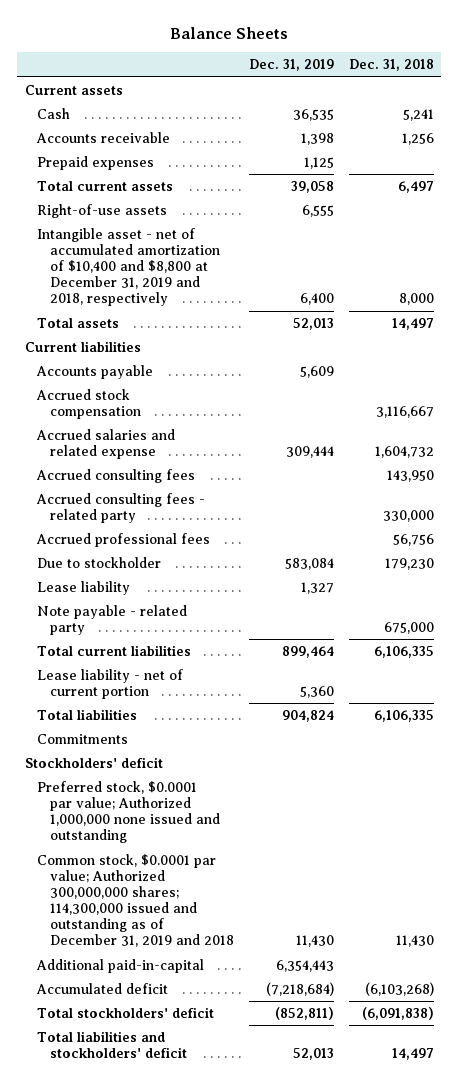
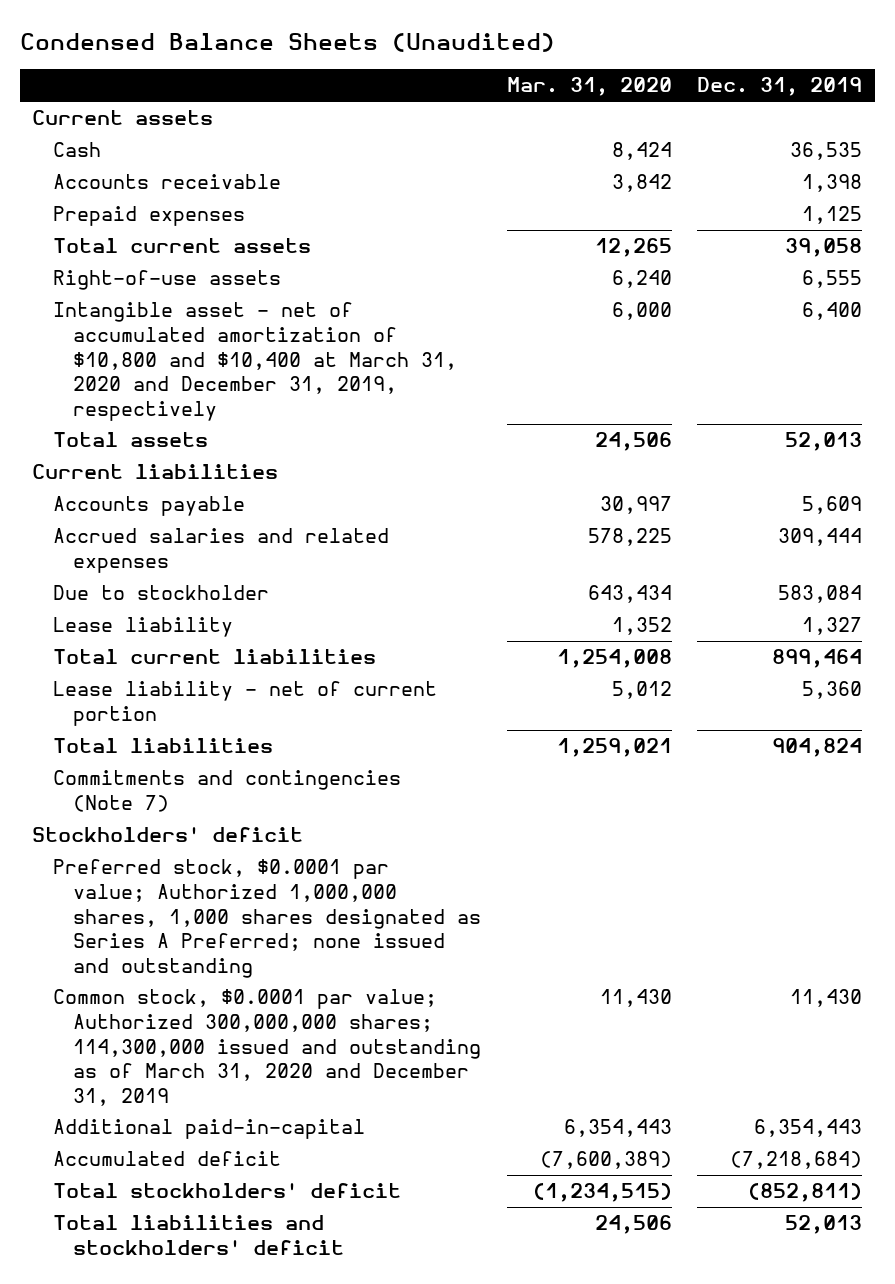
- Balance Sheets
+ Condensed Balance Sheets (Unaudited)
- | Dec. 31, 2019 | Dec. 31, 2018
+ | Mar. 31, 2020 | Dec. 31, 2019
- Intangible asset - net of accumulated amortization of $10,400 and $8,800 at December 31, 2019 and 2018, respectively | 6,400 | 8,000
+ Intangible asset - net of accumulated amortization of $10,800 and $10,400 at March 31, 2020 and December 31, 2019, respectively | 6,000 | 6,400
- Accrued stock compensation | | 3,116,667
- Accrued salaries and related expense | 309,444 | 1,604,732
- Accrued consulting fees | | 143,950
- Accrued consulting fees - related party | | 330,000
- Accrued professional fees | | 56,756
+ Accrued salaries and related expenses | 578,225 | 309,444
- Note payable - related party | | 675,000
- Commitments
+ Commitments and contingencies (Note 7)
- Preferred stock, $0.0001 par value; Authorized 1,000,000 none issued and outstanding
- Common stock, $0.0001 par value; Authorized 300,000,000 shares; 114,300,000 issued and outstanding as of December 31, 2019 and 2018 | 11,430 | 11,430
+ Preferred stock, $0.0001 par value; Authorized 1,000,000 shares, 1,000 shares designated as Series A Preferred; none issued and outstanding
+ Common stock, $0.0001 par value; Authorized 300,000,000 shares; 114,300,000 issued and outstanding as of March 31, 2020 and December 31, 2019 | 11,430 | 11,430

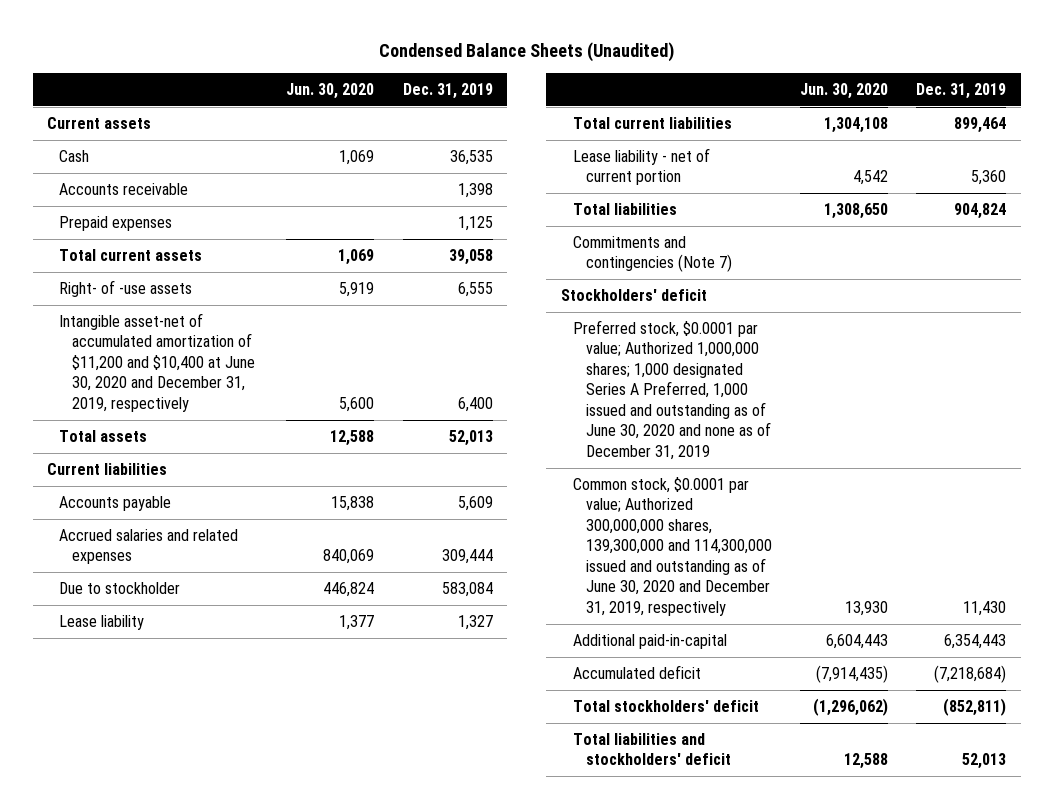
- | Mar. 31, 2020 | Dec. 31, 2019
+ | Jun. 30, 2020 | Dec. 31, 2019
- Right-of-use assets | 6,240 | 6,555
- Intangible asset - net of accumulated amortization of $10,800 and $10,400 at March 31, 2020 and December 31, 2019, respectively | 6,000 | 6,400
+ Right- of -use assets | 5,919 | 6,555
+ Intangible asset-net of accumulated amortization of $11,200 and $10,400 at June 30, 2020 and December 31, 2019, respectively | 5,600 | 6,400
- Preferred stock, $0.0001 par value; Authorized 1,000,000 shares, 1,000 shares designated as Series A Preferred; none issued and outstanding
- Common stock, $0.0001 par value; Authorized 300,000,000 shares; 114,300,000 issued and outstanding as of March 31, 2020 and December 31, 2019 | 11,430 | 11,430
+ Preferred stock, $0.0001 par value; Authorized 1,000,000 shares; 1,000 designated Series A Preferred, 1,000 issued and outstanding as of June 30, 2020 and none as of December 31, 2019
+ Common stock, $0.0001 par value; Authorized 300,000,000 shares, 139,300,000 and 114,300,000 issued and outstanding as of June 30, 2020 and December 31, 2019, respectively | 13,930 | 11,430

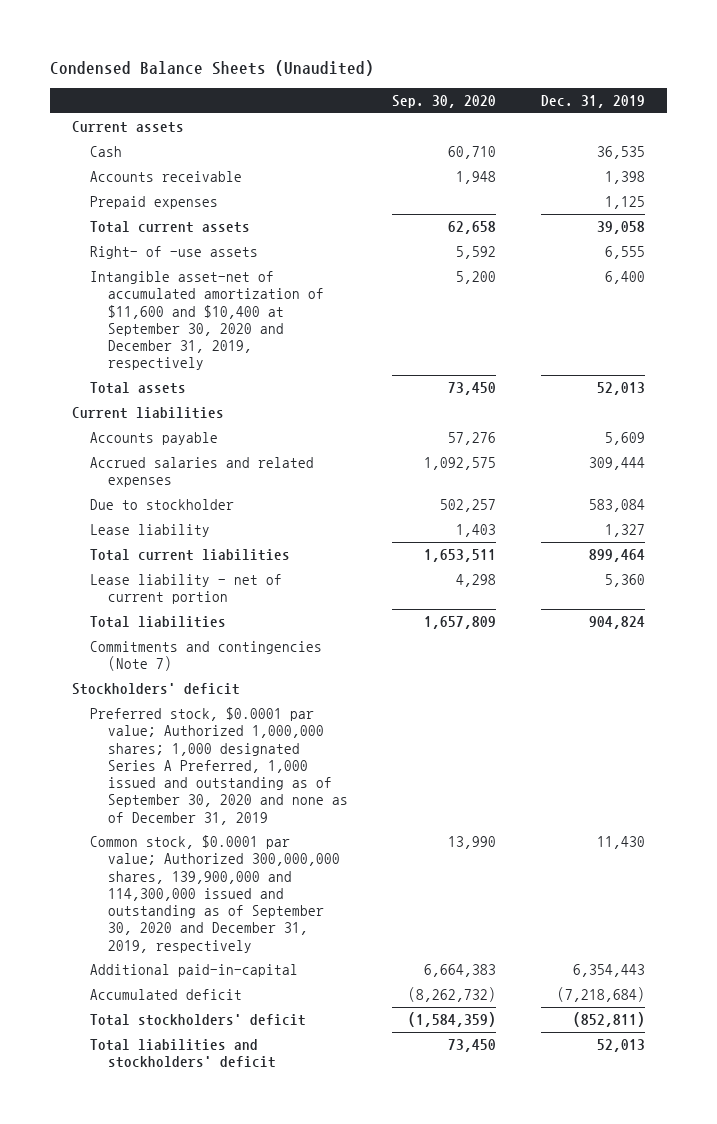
- | Jun. 30, 2020 | Dec. 31, 2019
+ | Sep. 30, 2020 | Dec. 31, 2019
- Intangible asset-net of accumulated amortization of $11,200 and $10,400 at June 30, 2020 and December 31, 2019, respectively | 5,600 | 6,400
+ Intangible asset-net of accumulated amortization of $11,600 and $10,400 at September 30, 2020 and December 31, 2019, respectively | 5,200 | 6,400
- Preferred stock, $0.0001 par value; Authorized 1,000,000 shares; 1,000 designated Series A Preferred, 1,000 issued and outstanding as of June 30, 2020 and none as of December 31, 2019
- Common stock, $0.0001 par value; Authorized 300,000,000 shares, 139,300,000 and 114,300,000 issued and outstanding as of June 30, 2020 and December 31, 2019, respectively | 13,930 | 11,430
+ Preferred stock, $0.0001 par value; Authorized 1,000,000 shares; 1,000 designated Series A Preferred, 1,000 issued and outstanding as of September 30, 2020 and none as of December 31, 2019
+ Common stock, $0.0001 par value; Authorized 300,000,000 shares, 139,900,000 and 114,300,000 issued and outstanding as of September 30, 2020 and December 31, 2019, respectively | 13,990 | 11,430

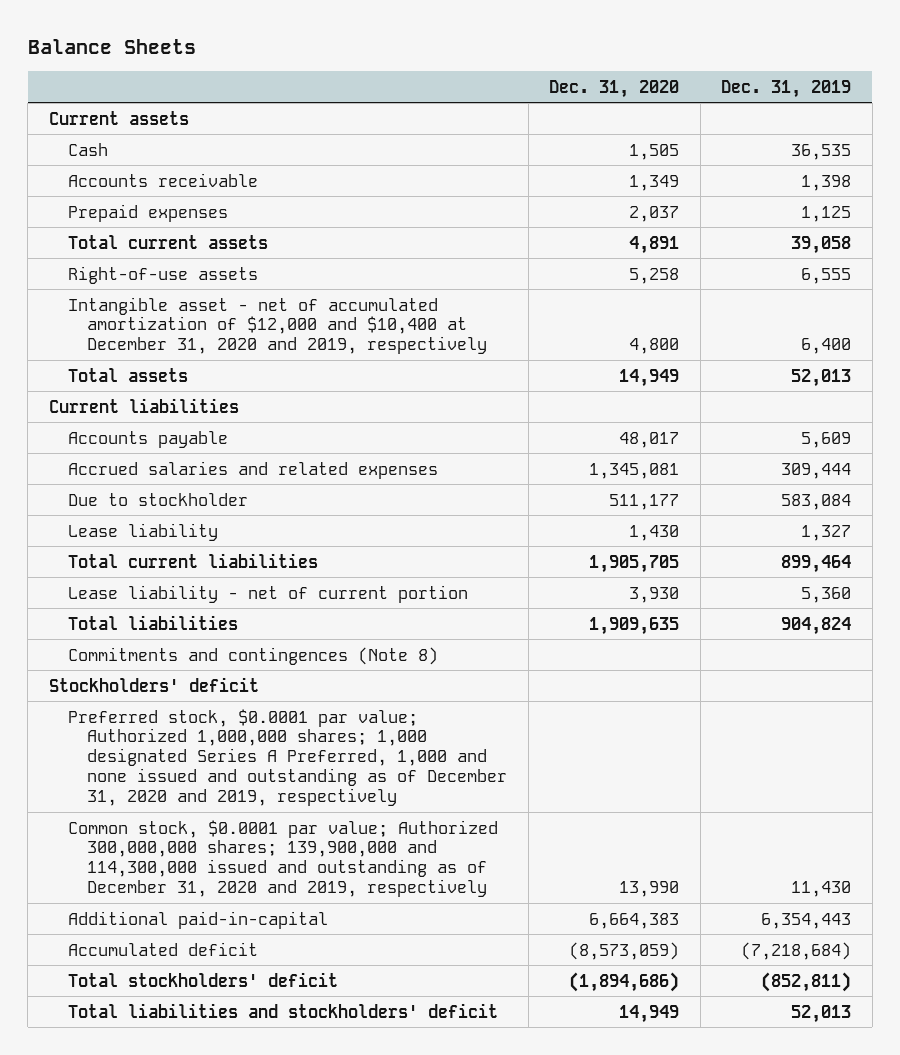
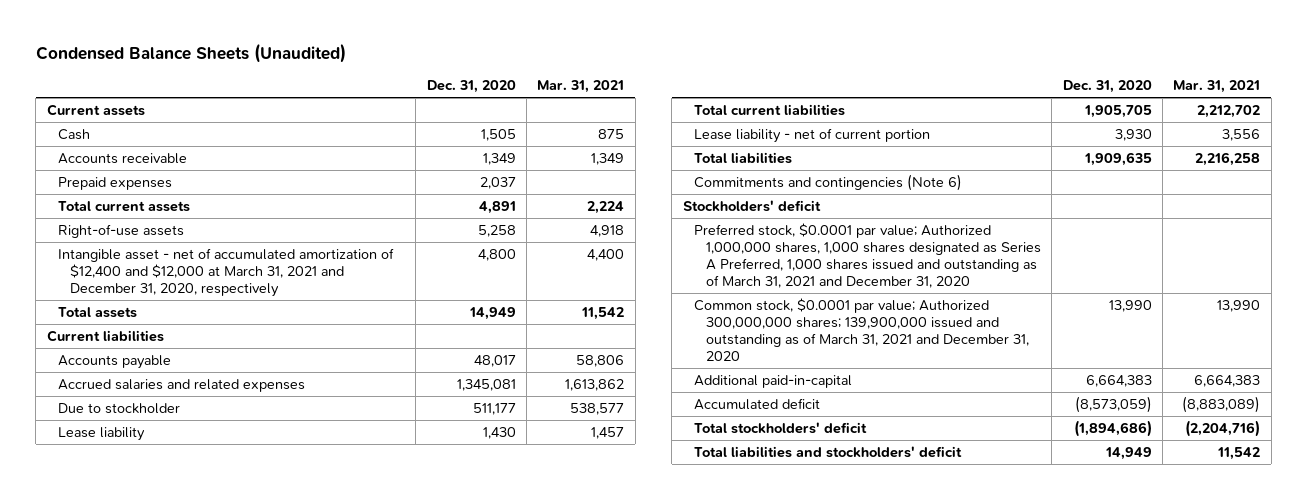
- Balance Sheets
+ Condensed Balance Sheets (Unaudited)
- | Dec. 31, 2020 | Dec. 31, 2019
+ | Dec. 31, 2020 | Mar. 31, 2021
- Intangible asset - net of accumulated amortization of $12,000 and $10,400 at December 31, 2020 and 2019, respectively | 4,800 | 6,400
+ Intangible asset - net of accumulated amortization of $12,400 and $12,000 at March 31, 2021 and December 31, 2020, respectively | 4,800 | 4,400
- Commitments and contingences (Note 8)
+ Commitments and contingencies (Note 6)
- Preferred stock, $0.0001 par value; Authorized 1,000,000 shares; 1,000 designated Series A Preferred, 1,000 and none issued and outstanding as of December 31, 2020 and 2019, respectively
- Common stock, $0.0001 par value; Authorized 300,000,000 shares; 139,900,000 and 114,300,000 issued and outstanding as of December 31, 2020 and 2019, respectively | 13,990 | 11,430
+ Preferred stock, $0.0001 par value; Authorized 1,000,000 shares, 1,000 shares designated as Series A Preferred, 1,000 shares issued and outstanding as of March 31, 2021 and December 31, 2020
+ Common stock, $0.0001 par value; Authorized 300,000,000 shares; 139,900,000 issued and outstanding as of March 31, 2021 and December 31, 2020 | 13,990 | 13,990

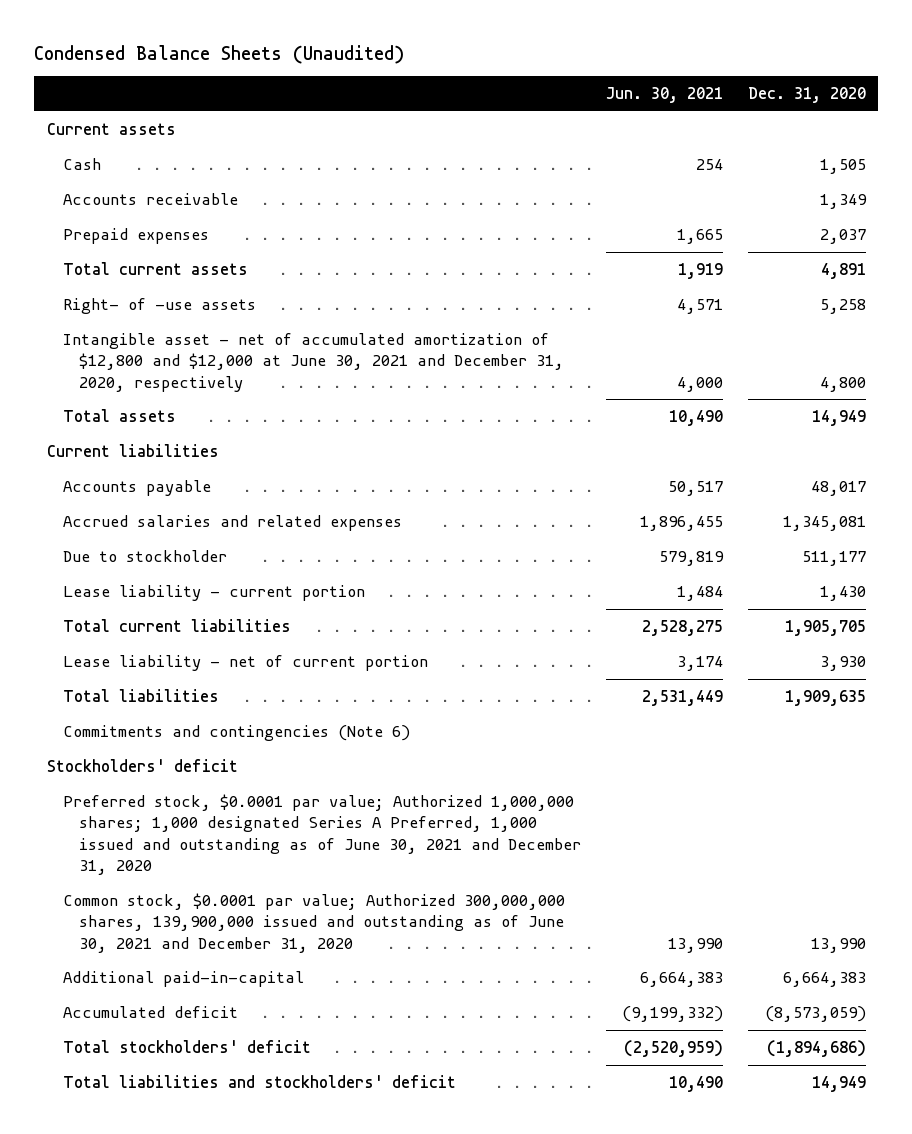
- | Dec. 31, 2020 | Mar. 31, 2021
+ | Jun. 30, 2021 | Dec. 31, 2020
- Right-of-use assets | 5,258 | 4,918
- Intangible asset - net of accumulated amortization of $12,400 and $12,000 at March 31, 2021 and December 31, 2020, respectively | 4,800 | 4,400
+ Right- of -use assets | 4,571 | 5,258
+ Intangible asset - net of accumulated amortization of $12,800 and $12,000 at June 30, 2021 and December 31, 2020, respectively | 4,000 | 4,800
- Lease liability | 1,430 | 1,457
+ Lease liability - current portion | 1,484 | 1,430
- Preferred stock, $0.0001 par value; Authorized 1,000,000 shares, 1,000 shares designated as Series A Preferred, 1,000 shares issued and outstanding as of March 31, 2021 and December 31, 2020
- Common stock, $0.0001 par value; Authorized 300,000,000 shares; 139,900,000 issued and outstanding as of March 31, 2021 and December 31, 2020 | 13,990 | 13,990
+ Preferred stock, $0.0001 par value; Authorized 1,000,000 shares; 1,000 designated Series A Preferred, 1,000 issued and outstanding as of June 30, 2021 and December 31, 2020
+ Common stock, $0.0001 par value; Authorized 300,000,000 shares, 139,900,000 issued and outstanding as of June 30, 2021 and December 31, 2020 | 13,990 | 13,990

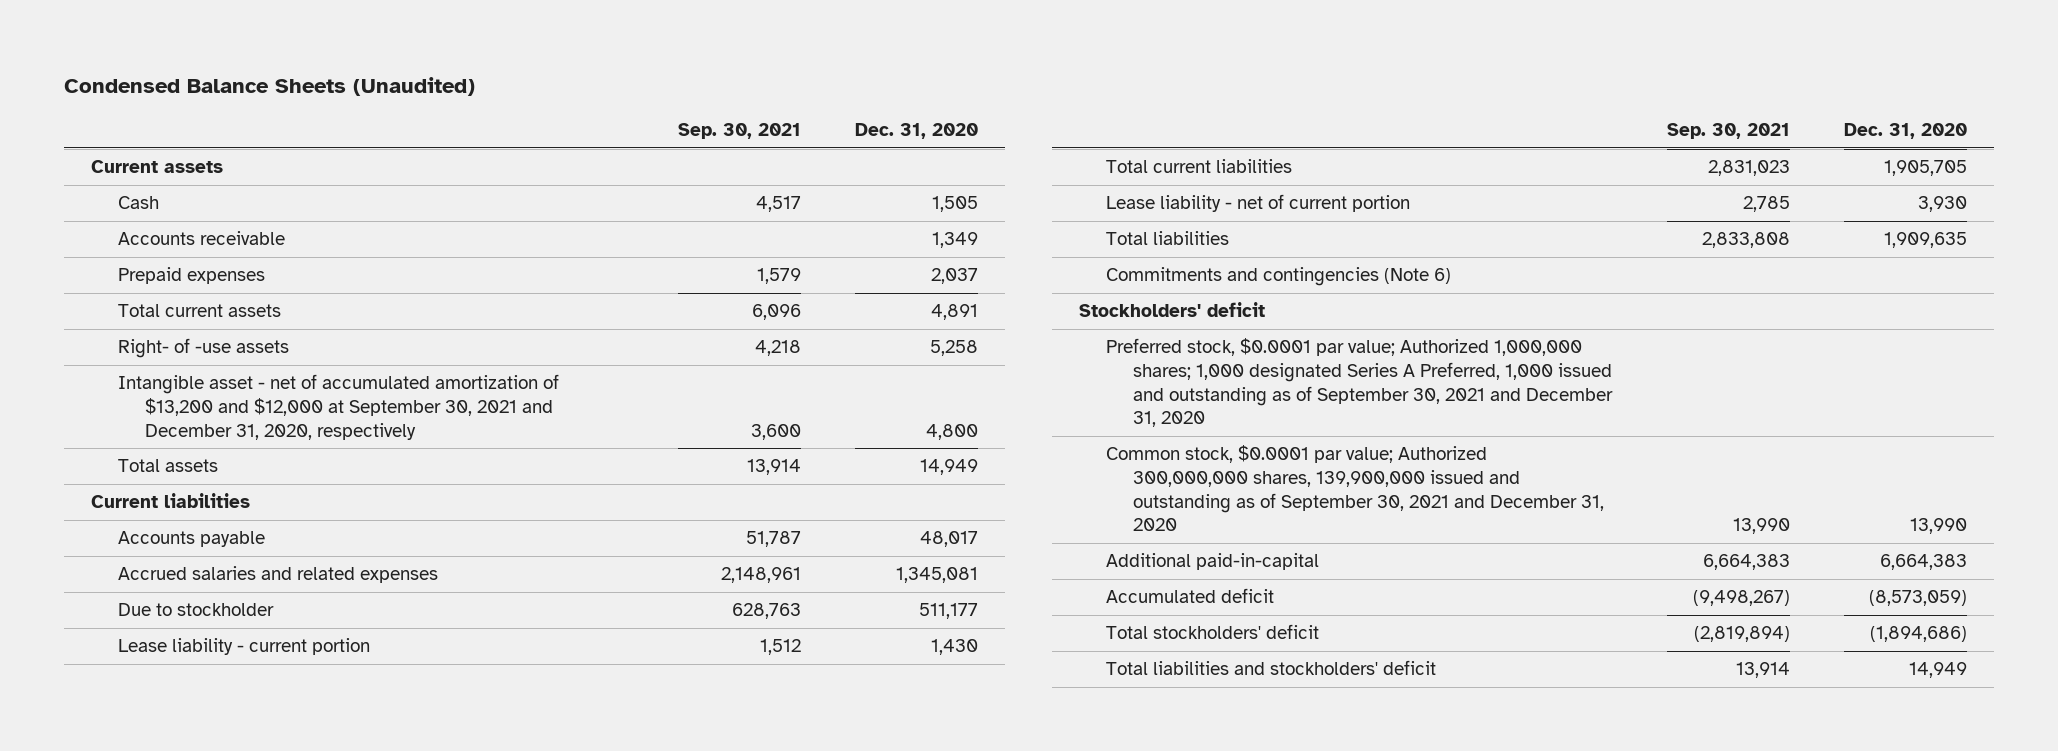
- | Jun. 30, 2021 | Dec. 31, 2020
+ | Sep. 30, 2021 | Dec. 31, 2020
- Intangible asset - net of accumulated amortization of $12,800 and $12,000 at June 30, 2021 and December 31, 2020, respectively | 4,000 | 4,800
+ Intangible asset - net of accumulated amortization of $13,200 and $12,000 at September 30, 2021 and December 31, 2020, respectively | 3,600 | 4,800
- Preferred stock, $0.0001 par value; Authorized 1,000,000 shares; 1,000 designated Series A Preferred, 1,000 issued and outstanding as of June 30, 2021 and December 31, 2020
- Common stock, $0.0001 par value; Authorized 300,000,000 shares, 139,900,000 issued and outstanding as of June 30, 2021 and December 31, 2020 | 13,990 | 13,990
+ Preferred stock, $0.0001 par value; Authorized 1,000,000 shares; 1,000 designated Series A Preferred, 1,000 issued and outstanding as of September 30, 2021 and December 31, 2020
+ Common stock, $0.0001 par value; Authorized 300,000,000 shares, 139,900,000 issued and outstanding as of September 30, 2021 and December 31, 2020 | 13,990 | 13,990

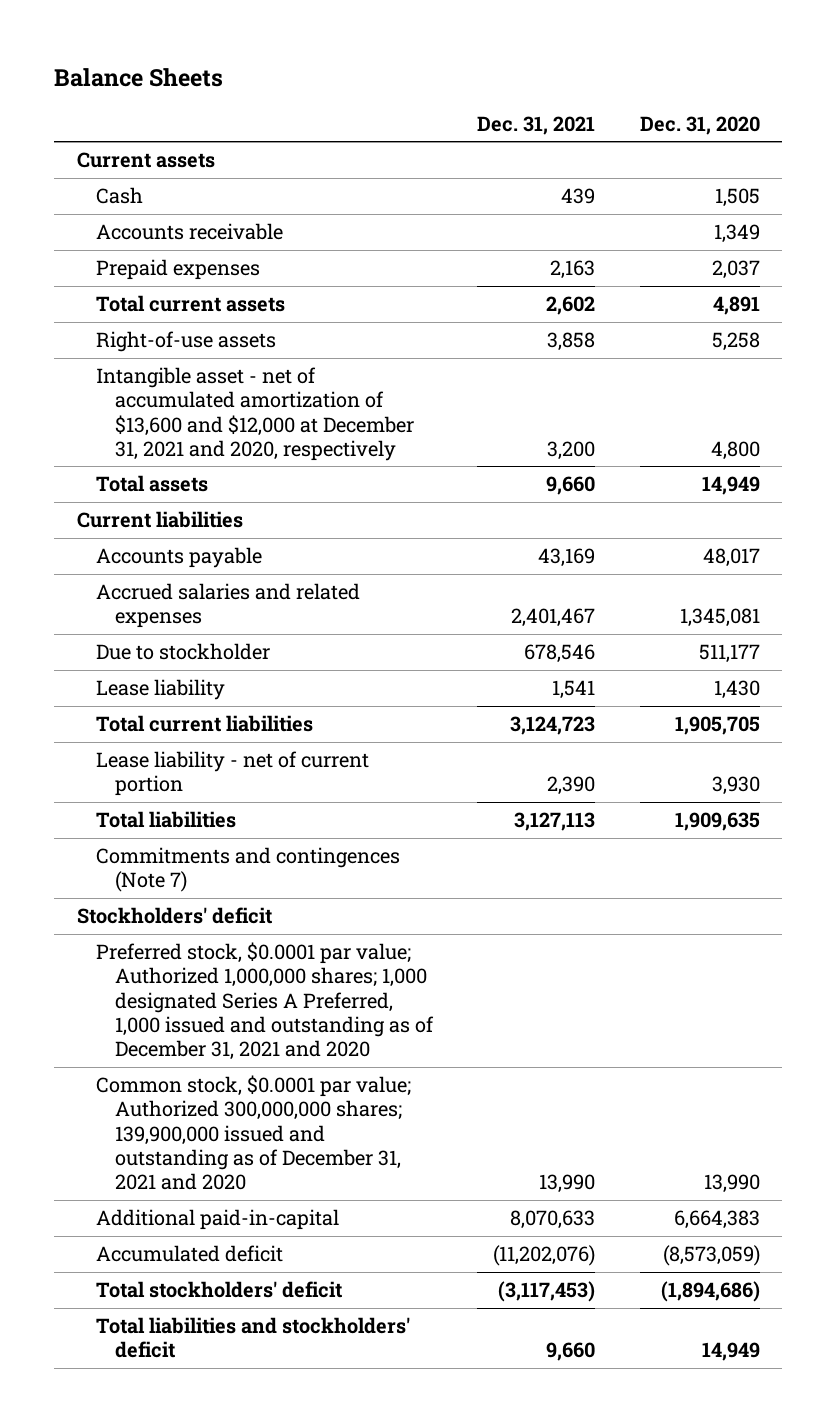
- Condensed Balance Sheets (Unaudited)
+ Balance Sheets
- | Sep. 30, 2021 | Dec. 31, 2020
+ | Dec. 31, 2021 | Dec. 31, 2020
- Right- of -use assets | 4,218 | 5,258
- Intangible asset - net of accumulated amortization of $13,200 and $12,000 at September 30, 2021 and December 31, 2020, respectively | 3,600 | 4,800
+ Right-of-use assets | 3,858 | 5,258
+ Intangible asset - net of accumulated amortization of $13,600 and $12,000 at December 31, 2021 and 2020, respectively | 3,200 | 4,800
- Lease liability - current portion | 1,512 | 1,430
+ Lease liability | 1,541 | 1,430
- Commitments and contingencies (Note 6)
+ Commitments and contingences (Note 7)
- Preferred stock, $0.0001 par value; Authorized 1,000,000 shares; 1,000 designated Series A Preferred, 1,000 issued and outstanding as of September 30, 2021 and December 31, 2020
- Common stock, $0.0001 par value; Authorized 300,000,000 shares, 139,900,000 issued and outstanding as of September 30, 2021 and December 31, 2020 | 13,990 | 13,990
+ Preferred stock, $0.0001 par value; Authorized 1,000,000 shares; 1,000 designated Series A Preferred, 1,000 issued and outstanding as of December 31, 2021 and 2020
+ Common stock, $0.0001 par value; Authorized 300,000,000 shares; 139,900,000 issued and outstanding as of December 31, 2021 and 2020 | 13,990 | 13,990

